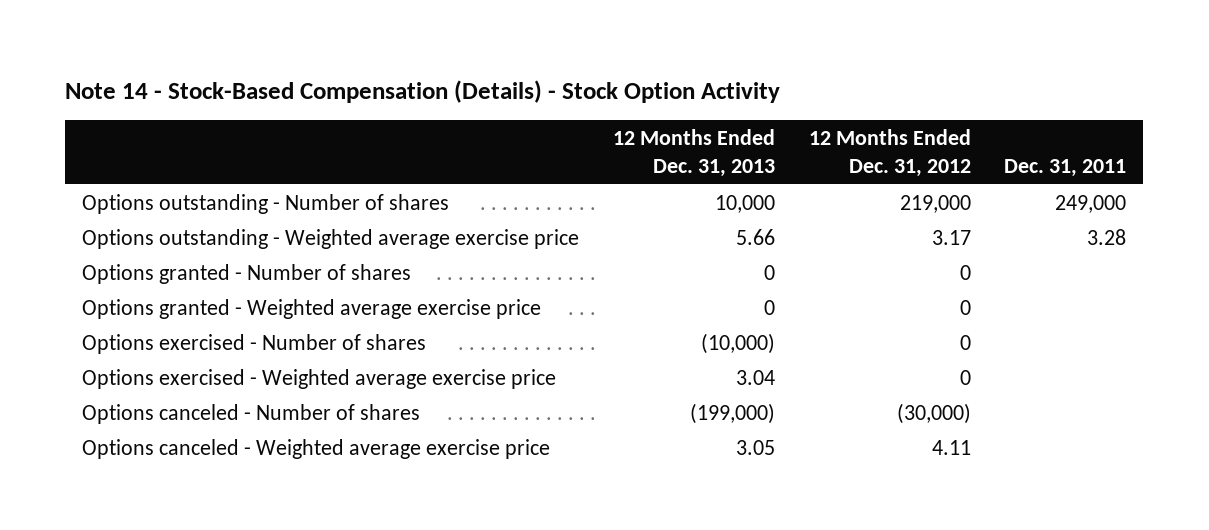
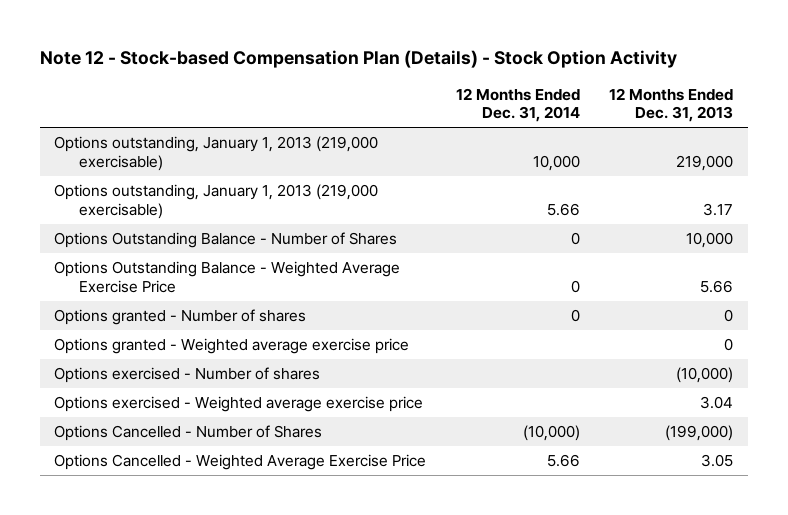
- Note 14 - Stock-Based Compensation (Details) - Stock Option Activity
+ Note 12 - Stock-based Compensation Plan (Details) - Stock Option Activity
- | 12 Months Ended Dec. 31, 2013 | 12 Months Ended Dec. 31, 2012 | Dec. 31, 2011
+ | 12 Months Ended Dec. 31, 2014 | 12 Months Ended Dec. 31, 2013
- Options outstanding - Number of shares | 10,000 | 219,000 | 249,000
- Options outstanding - Weighted average exercise price | 5.66 | 3.17 | 3.28
+ Options outstanding, January 1, 2013 (219,000 exercisable) | 10,000 | 219,000
+ Options outstanding, January 1, 2013 (219,000 exercisable) | 5.66 | 3.17
+ Options Outstanding Balance - Number of Shares | 0 | 10,000
+ Options Outstanding Balance - Weighted Average Exercise Price | 0 | 5.66
- Options canceled - Number of shares | (199,000) | (30,000) |
- Options canceled - Weighted average exercise price | 3.05 | 4.11 |
+ Options Cancelled - Number of Shares | (10,000) | (199,000)
+ Options Cancelled - Weighted Average Exercise Price | 5.66 | 3.05

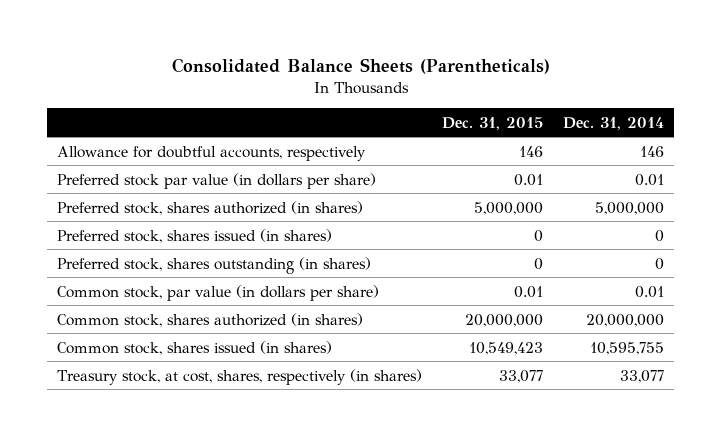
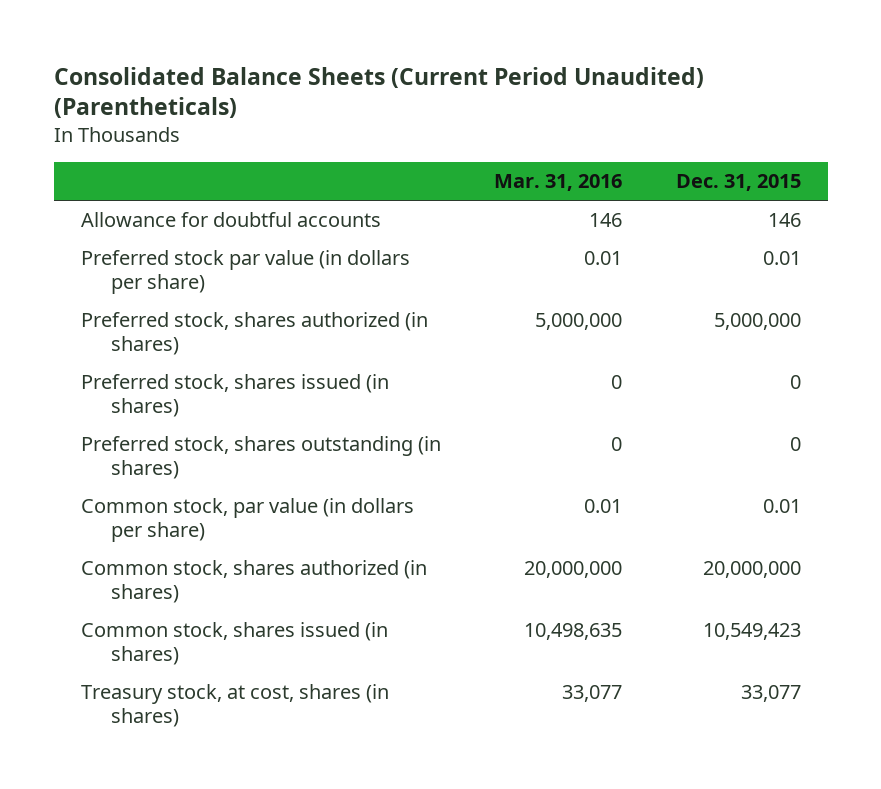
- Consolidated Balance Sheets (Parentheticals)
+ Consolidated Balance Sheets (Current Period Unaudited) (Parentheticals)
- | Dec. 31, 2015 | Dec. 31, 2014
+ | Mar. 31, 2016 | Dec. 31, 2015
- Allowance for doubtful accounts, respectively | 146 | 146
+ Allowance for doubtful accounts | 146 | 146
- Treasury stock, at cost, shares, respectively (in shares) | 33,077 | 33,077
+ Treasury stock, at cost, shares (in shares) | 33,077 | 33,077

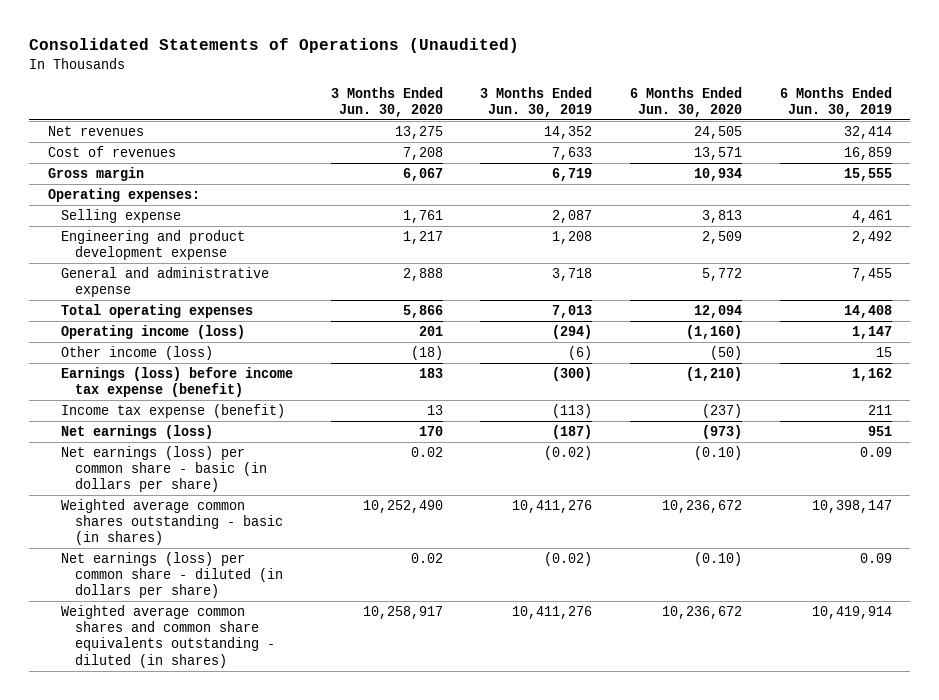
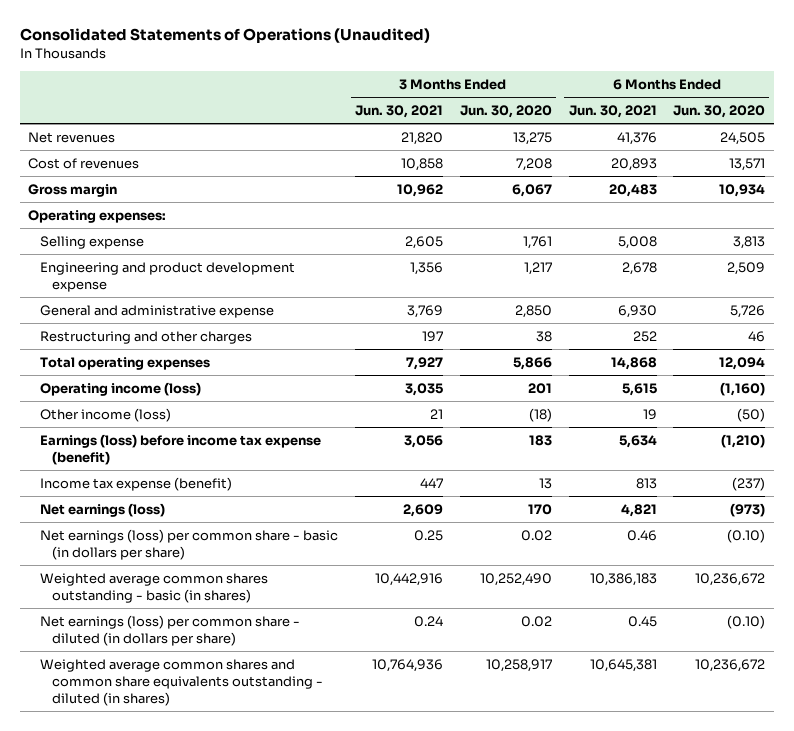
- | 3 Months Ended Jun. 30, 2020 | 3 Months Ended Jun. 30, 2019 | 6 Months Ended Jun. 30, 2020 | 6 Months Ended Jun. 30, 2019
+ | 3 Months Ended Jun. 30, 2021 | 3 Months Ended Jun. 30, 2020 | 6 Months Ended Jun. 30, 2021 | 6 Months Ended Jun. 30, 2020
- General and administrative expense | 2,888 | 3,718 | 5,772 | 7,455
+ General and administrative expense | 3,769 | 2,850 | 6,930 | 5,726
+ Restructuring and other charges | 197 | 38 | 252 | 46

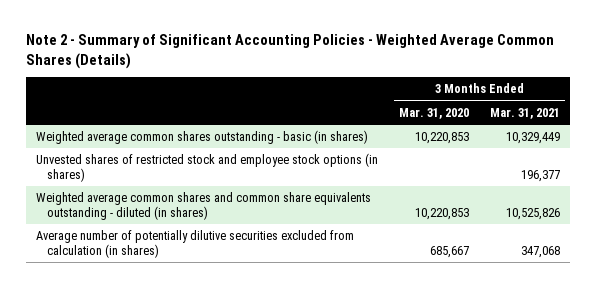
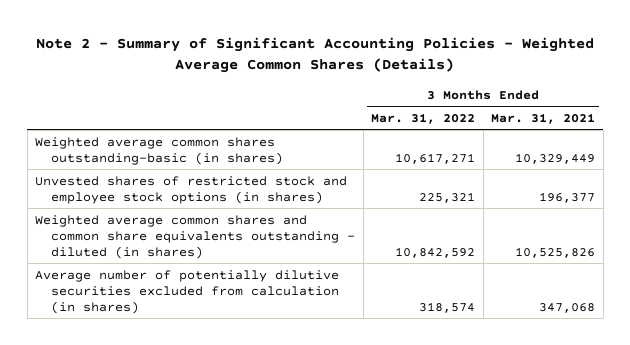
- | 3 Months Ended Mar. 31, 2020 | 3 Months Ended Mar. 31, 2021
+ | 3 Months Ended Mar. 31, 2022 | 3 Months Ended Mar. 31, 2021
- Weighted average common shares outstanding - basic (in shares) | 10,220,853 | 10,329,449
+ Weighted average common shares outstanding-basic (in shares) | 10,617,271 | 10,329,449

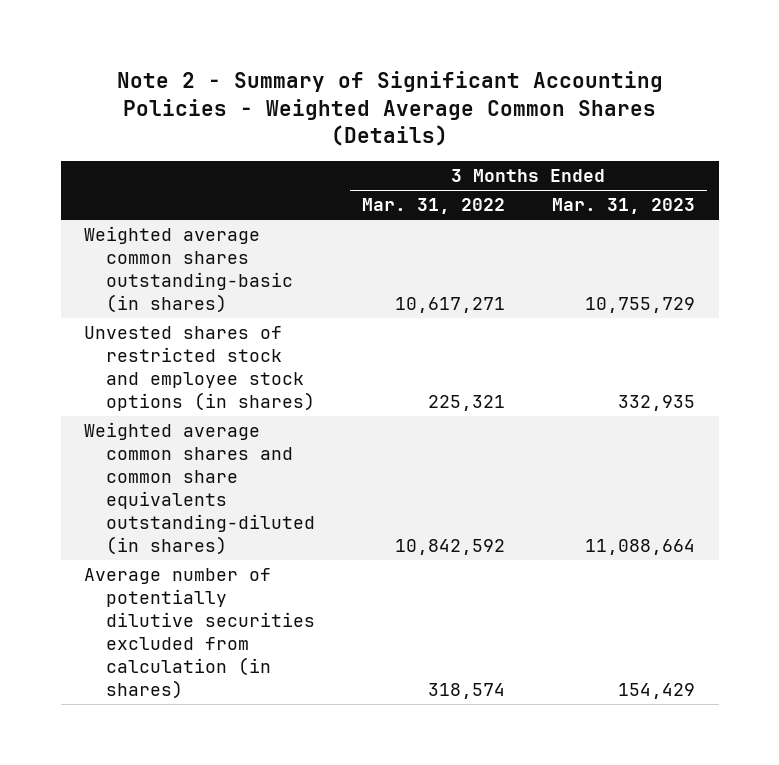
- | 3 Months Ended Mar. 31, 2022 | 3 Months Ended Mar. 31, 2021
+ | 3 Months Ended Mar. 31, 2022 | 3 Months Ended Mar. 31, 2023
- Weighted average common shares and common share equivalents outstanding - diluted (in shares) | 10,842,592 | 10,525,826
+ Weighted average common shares and common share equivalents outstanding-diluted (in shares) | 10,842,592 | 11,088,664

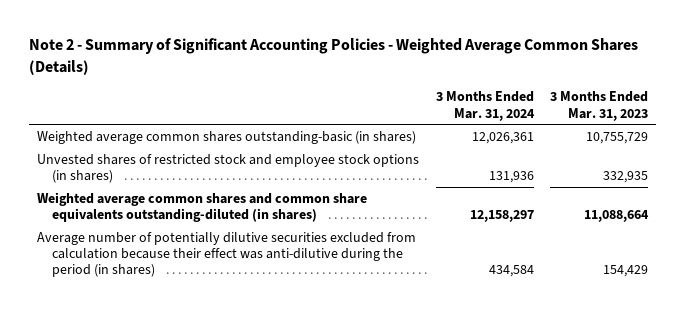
- | 3 Months Ended Mar. 31, 2022 | 3 Months Ended Mar. 31, 2023
+ | 3 Months Ended Mar. 31, 2024 | 3 Months Ended Mar. 31, 2023
- Average number of potentially dilutive securities excluded from calculation (in shares) | 318,574 | 154,429
+ Average number of potentially dilutive securities excluded from calculation because their effect was anti-dilutive during the period (in shares) | 434,584 | 154,429

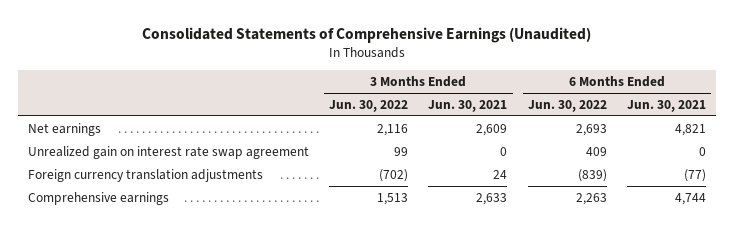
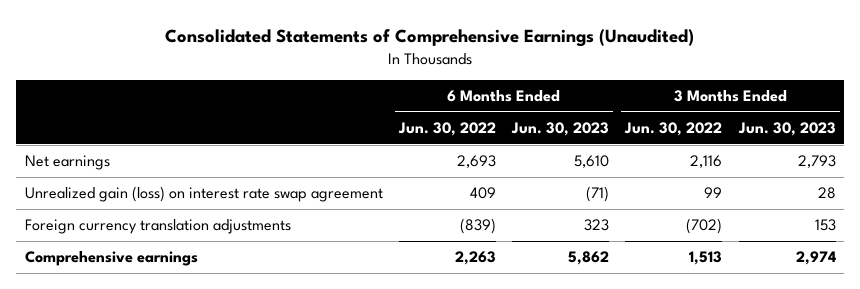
- | 3 Months Ended Jun. 30, 2022 | 3 Months Ended Jun. 30, 2021 | 6 Months Ended Jun. 30, 2022 | 6 Months Ended Jun. 30, 2021
+ | 6 Months Ended Jun. 30, 2022 | 6 Months Ended Jun. 30, 2023 | 3 Months Ended Jun. 30, 2022 | 3 Months Ended Jun. 30, 2023
- Unrealized gain on interest rate swap agreement | 99 | 0 | 409 | 0
+ Unrealized gain (loss) on interest rate swap agreement | 409 | (71) | 99 | 28

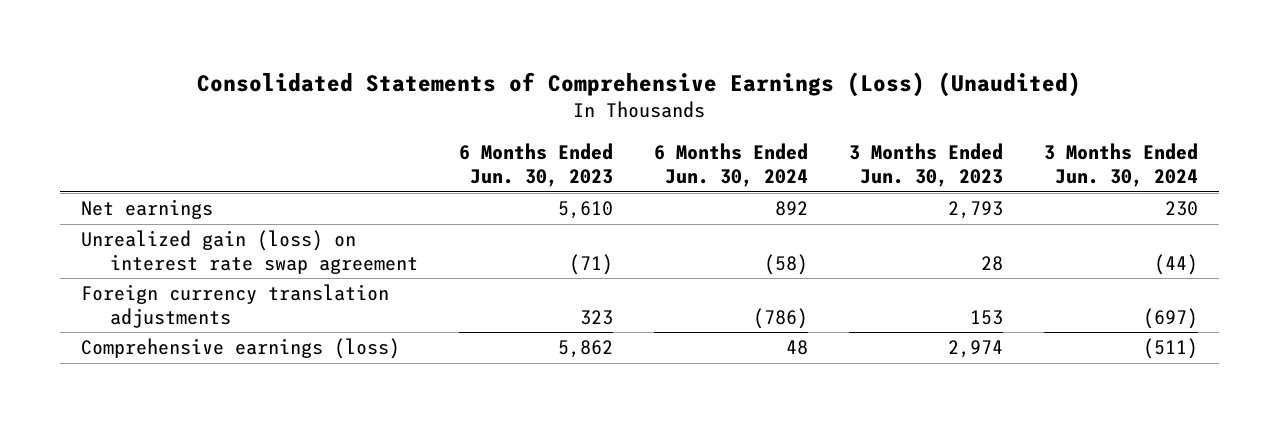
- Consolidated Statements of Comprehensive Earnings (Unaudited)
+ Consolidated Statements of Comprehensive Earnings (Loss) (Unaudited)
- | 6 Months Ended Jun. 30, 2022 | 6 Months Ended Jun. 30, 2023 | 3 Months Ended Jun. 30, 2022 | 3 Months Ended Jun. 30, 2023
+ | 6 Months Ended Jun. 30, 2023 | 6 Months Ended Jun. 30, 2024 | 3 Months Ended Jun. 30, 2023 | 3 Months Ended Jun. 30, 2024
- Comprehensive earnings | 2,263 | 5,862 | 1,513 | 2,974
+ Comprehensive earnings (loss) | 5,862 | 48 | 2,974 | (511)

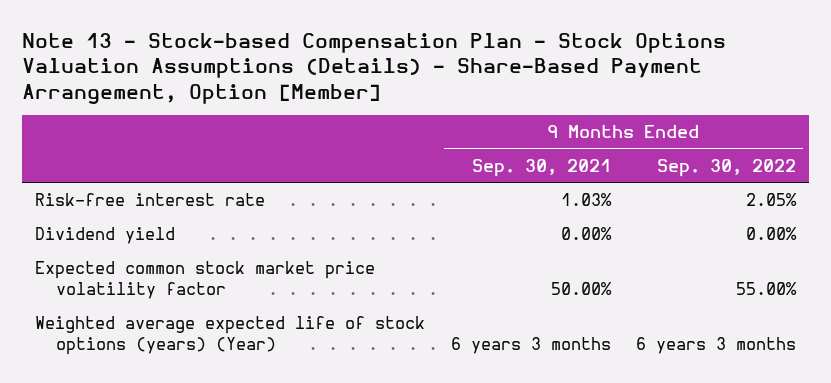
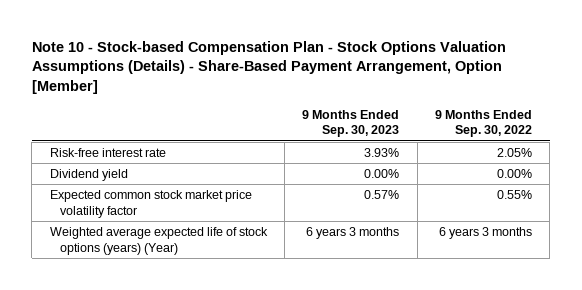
- Note 13 - Stock-based Compensation Plan - Stock Options Valuation Assumptions (Details) - Share-Based Payment Arrangement, Option [Member]
+ Note 10 - Stock-based Compensation Plan - Stock Options Valuation Assumptions (Details) - Share-Based Payment Arrangement, Option [Member]
- | 9 Months Ended Sep. 30, 2021 | 9 Months Ended Sep. 30, 2022
+ | 9 Months Ended Sep. 30, 2023 | 9 Months Ended Sep. 30, 2022
- Expected common stock market price volatility factor | 50.00% | 55.00%
+ Expected common stock market price volatility factor | 0.57% | 0.55%

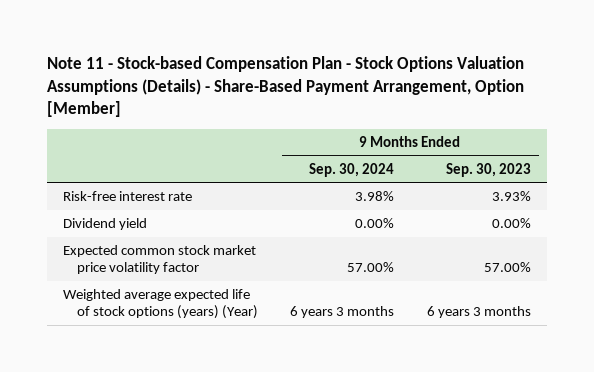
- Note 10 - Stock-based Compensation Plan - Stock Options Valuation Assumptions (Details) - Share-Based Payment Arrangement, Option [Member]
+ Note 11 - Stock-based Compensation Plan - Stock Options Valuation Assumptions (Details) - Share-Based Payment Arrangement, Option [Member]
- | 9 Months Ended Sep. 30, 2023 | 9 Months Ended Sep. 30, 2022
+ | 9 Months Ended Sep. 30, 2024 | 9 Months Ended Sep. 30, 2023
- Expected common stock market price volatility factor | 0.57% | 0.55%
+ Expected common stock market price volatility factor | 57.00% | 57.00%

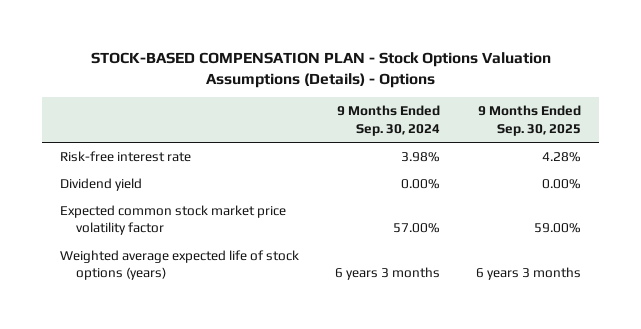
- Note 11 - Stock-based Compensation Plan - Stock Options Valuation Assumptions (Details) - Share-Based Payment Arrangement, Option [Member]
+ STOCK-BASED COMPENSATION PLAN - Stock Options Valuation Assumptions (Details) - Options
- | 9 Months Ended Sep. 30, 2024 | 9 Months Ended Sep. 30, 2023
+ | 9 Months Ended Sep. 30, 2024 | 9 Months Ended Sep. 30, 2025
- Weighted average expected life of stock options (years) (Year) | 6 years 3 months | 6 years 3 months
+ Weighted average expected life of stock options (years) | 6 years 3 months | 6 years 3 months

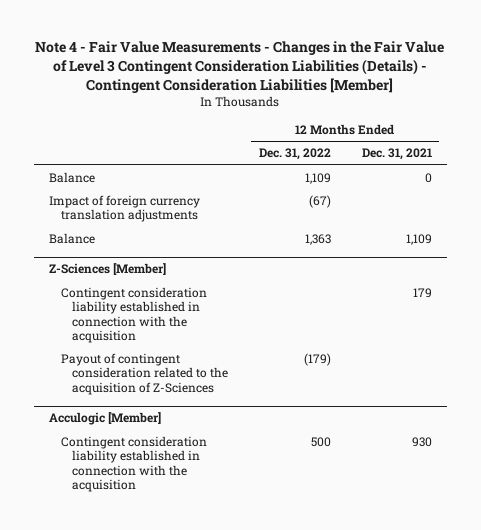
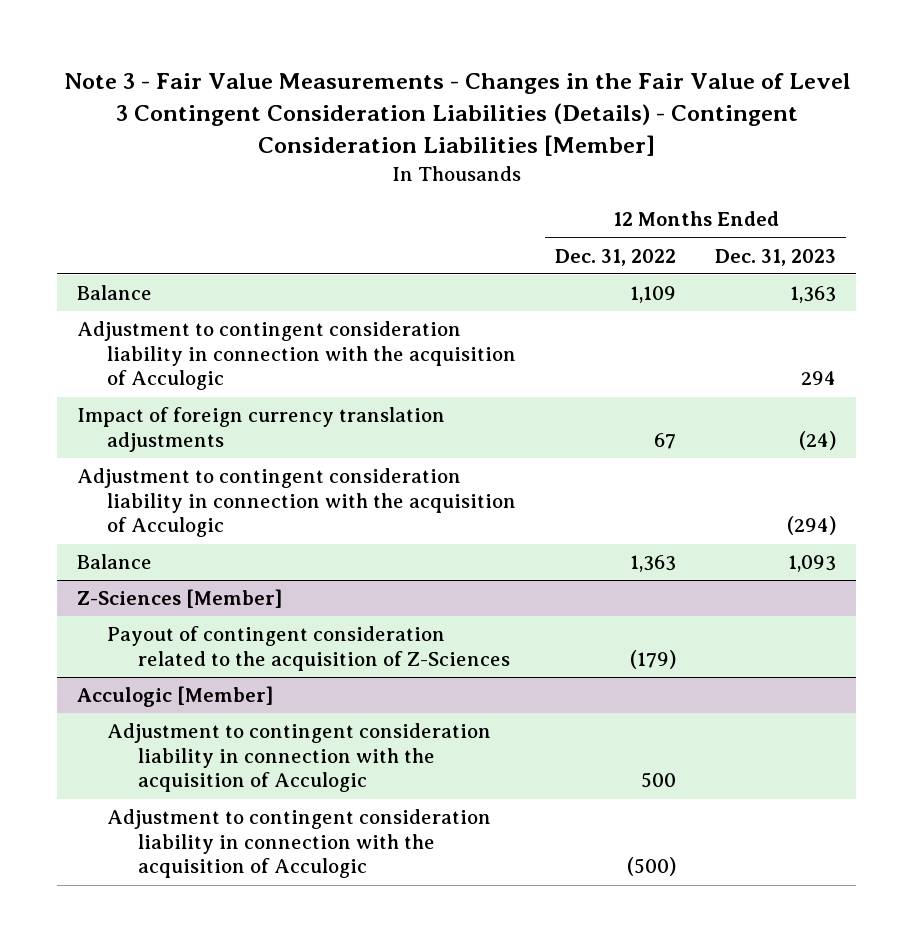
- Note 4 - Fair Value Measurements - Changes in the Fair Value of Level 3 Contingent Consideration Liabilities (Details) - Contingent Consideration Liabilities [Member]
+ Note 3 - Fair Value Measurements - Changes in the Fair Value of Level 3 Contingent Consideration Liabilities (Details) - Contingent Consideration Liabilities [Member]
- | 12 Months Ended Dec. 31, 2022 | 12 Months Ended Dec. 31, 2021
+ | 12 Months Ended Dec. 31, 2022 | 12 Months Ended Dec. 31, 2023
- Impact of foreign currency translation adjustments | (67) |
+ Adjustment to contingent consideration liability in connection with the acquisition of Acculogic | | 294
+ Impact of foreign currency translation adjustments | 67 | (24)
+ Adjustment to contingent consideration liability in connection with the acquisition of Acculogic | | (294)
@ Z-Sciences [Member]
- Contingent consideration liability established in connection with the acquisition | | 179
@ Acculogic [Member]
- Contingent consideration liability established in connection with the acquisition | 500 | 930
+ Adjustment to contingent consideration liability in connection with the acquisition of Acculogic | 500 |
+ Adjustment to contingent consideration liability in connection with the acquisition of Acculogic | (500) |

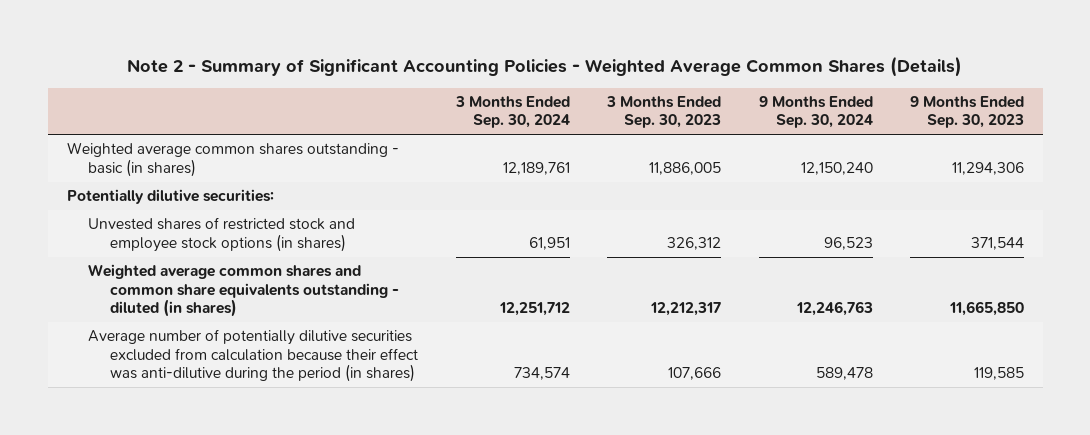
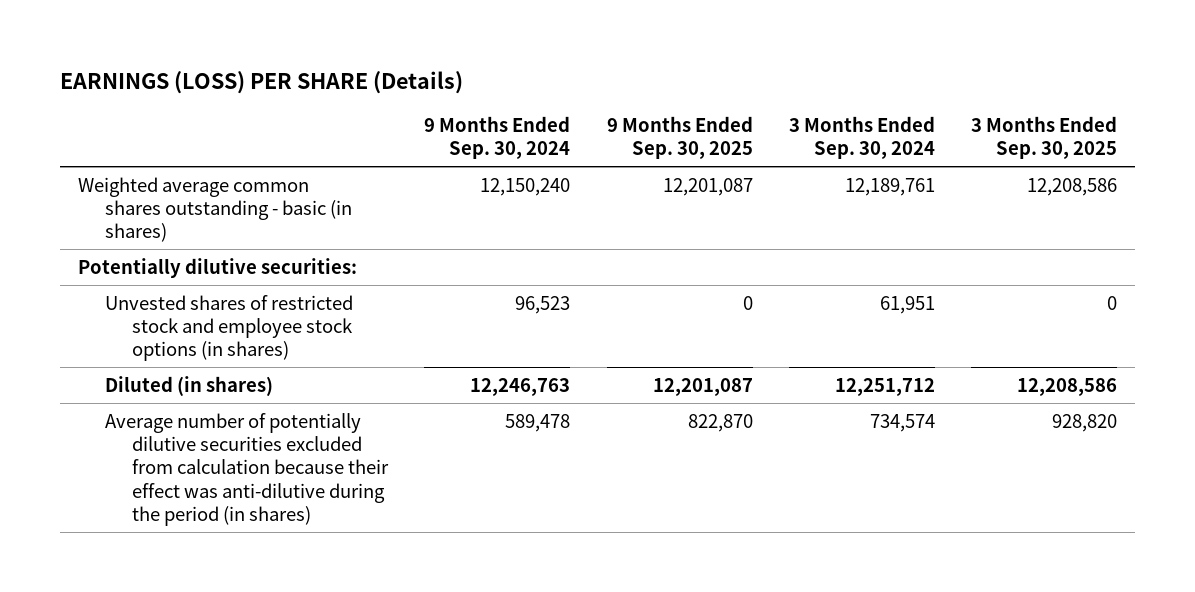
- Note 2 - Summary of Significant Accounting Policies - Weighted Average Common Shares (Details)
+ EARNINGS (LOSS) PER SHARE (Details)
- | 3 Months Ended Sep. 30, 2024 | 3 Months Ended Sep. 30, 2023 | 9 Months Ended Sep. 30, 2024 | 9 Months Ended Sep. 30, 2023
+ | 9 Months Ended Sep. 30, 2024 | 9 Months Ended Sep. 30, 2025 | 3 Months Ended Sep. 30, 2024 | 3 Months Ended Sep. 30, 2025
- Weighted average common shares and common share equivalents outstanding - diluted (in shares) | 12,251,712 | 12,212,317 | 12,246,763 | 11,665,850
+ Diluted (in shares) | 12,246,763 | 12,201,087 | 12,251,712 | 12,208,586

